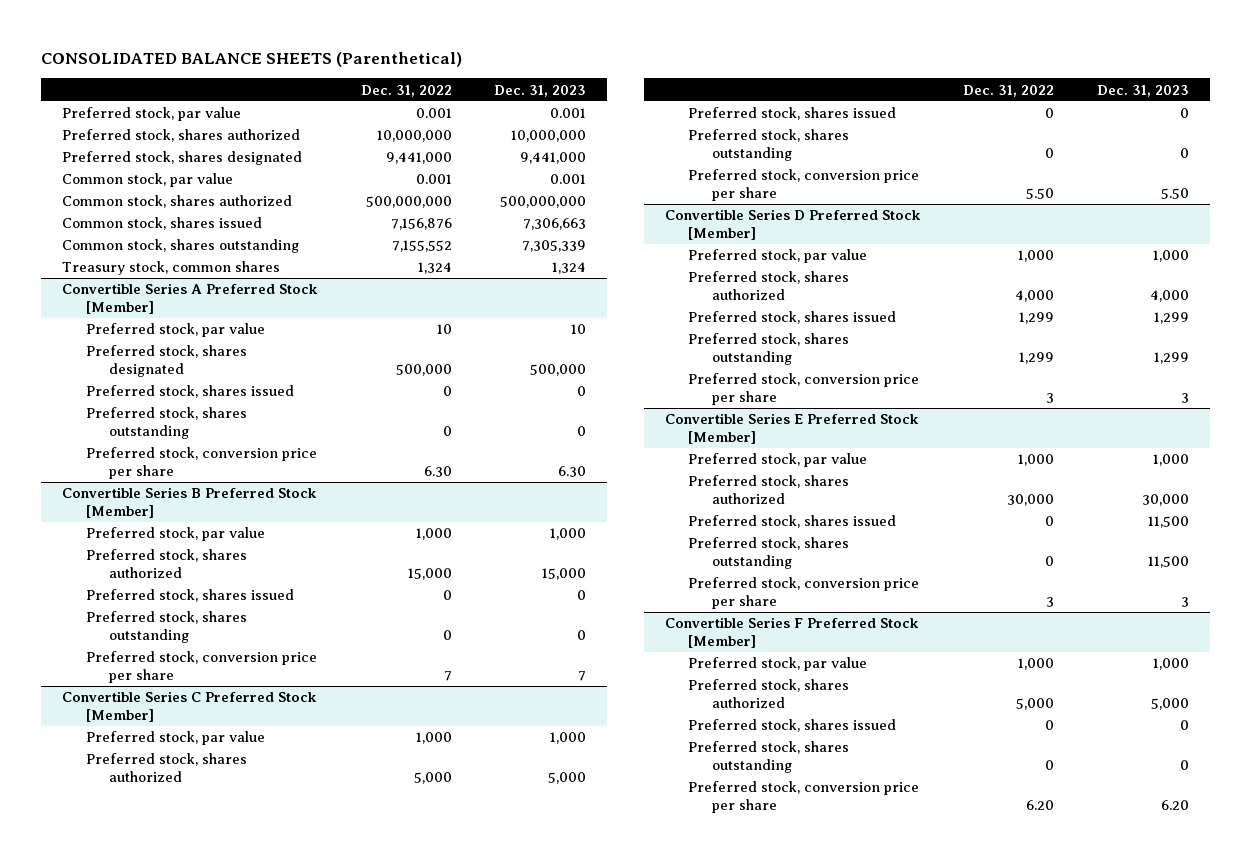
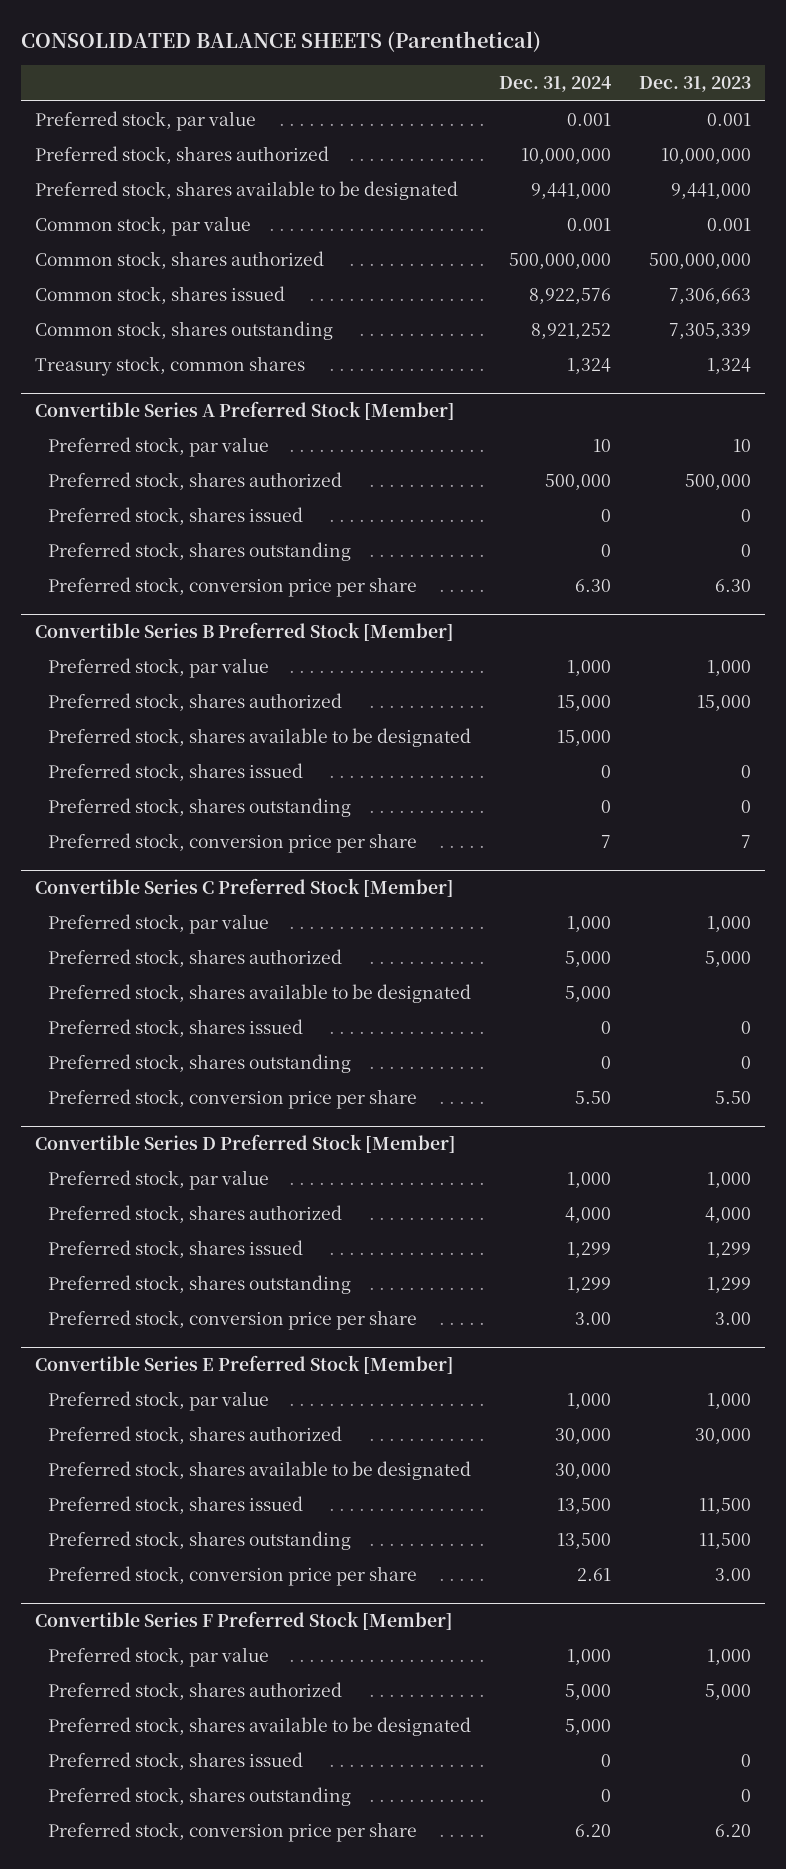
- | Dec. 31, 2022 | Dec. 31, 2023
+ | Dec. 31, 2024 | Dec. 31, 2023
- Preferred stock, shares designated | 9,441,000 | 9,441,000
+ Preferred stock, shares available to be designated | 9,441,000 | 9,441,000
@ Convertible Series A Preferred Stock [Member]
- Preferred stock, shares designated | 500,000 | 500,000
+ Preferred stock, shares authorized | 500,000 | 500,000
@ Convertible Series B Preferred Stock [Member]
+ Preferred stock, shares available to be designated | 15,000 |
@ Convertible Series C Preferred Stock [Member]
+ Preferred stock, shares available to be designated | 5,000 |
@ Convertible Series D Preferred Stock [Member]
- Preferred stock, conversion price per share | 3 | 3
+ Preferred stock, conversion price per share | 3.00 | 3.00
@ Convertible Series E Preferred Stock [Member]
+ Preferred stock, shares available to be designated | 30,000 |
- Preferred stock, conversion price per share | 3 | 3
+ Preferred stock, conversion price per share | 2.61 | 3.00
@ Convertible Series F Preferred Stock [Member]
+ Preferred stock, shares available to be designated | 5,000 |

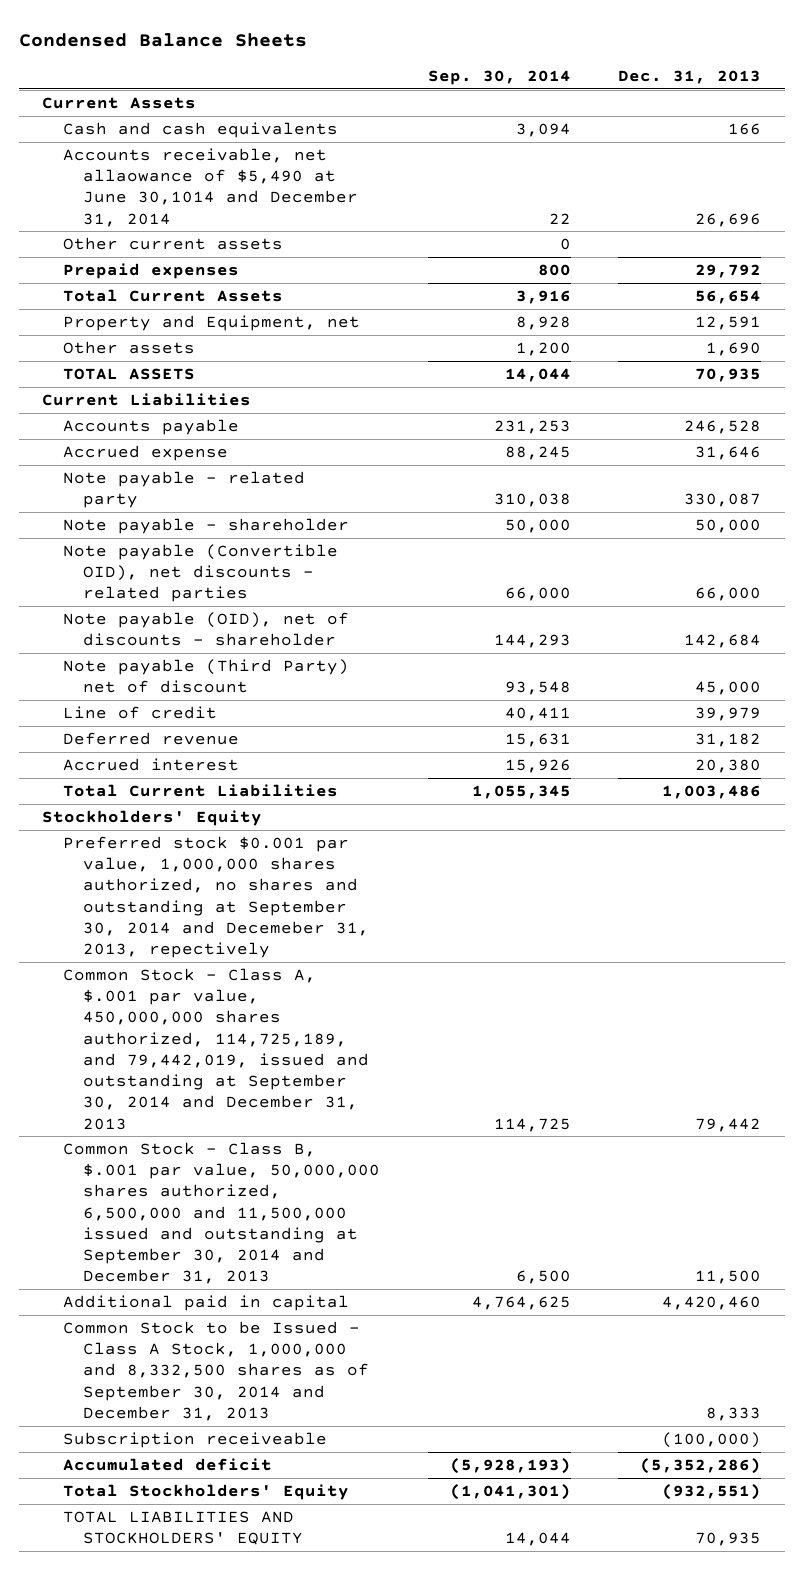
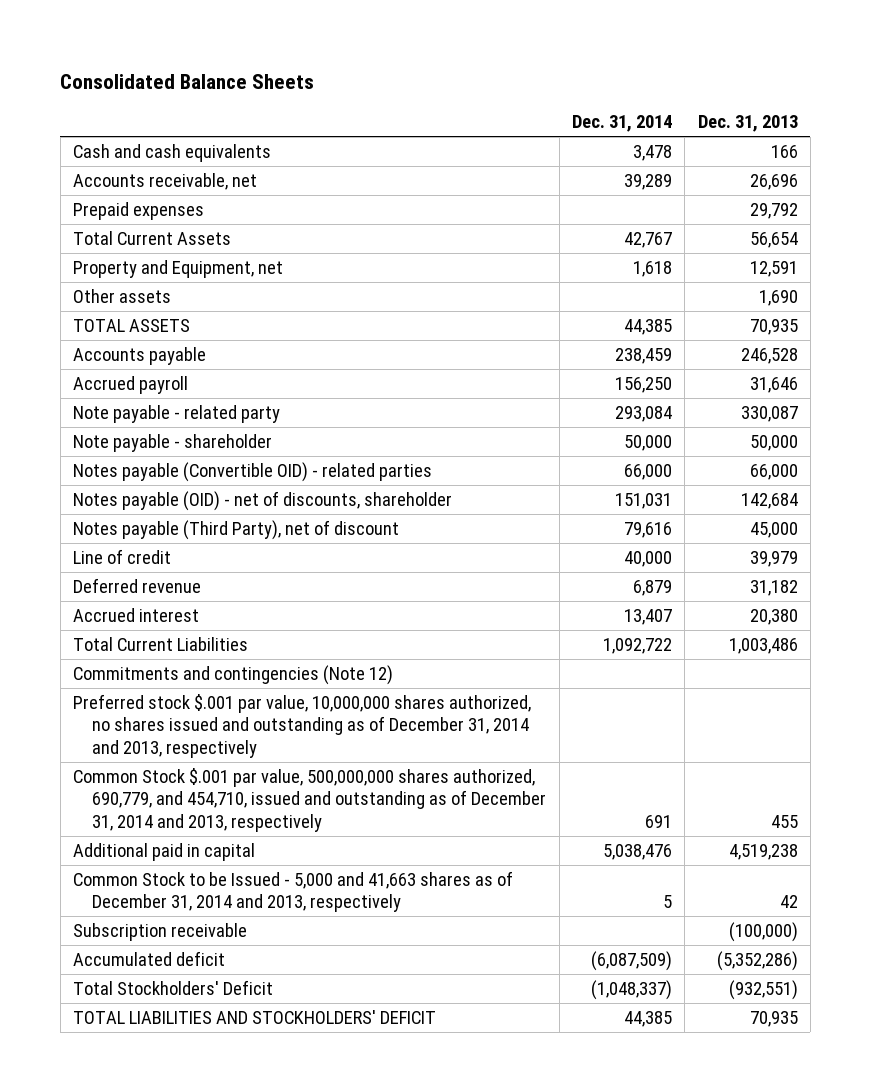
- Condensed Balance Sheets
+ Consolidated Balance Sheets
- | Sep. 30, 2014 | Dec. 31, 2013
+ | Dec. 31, 2014 | Dec. 31, 2013
- Current Assets
- Accounts receivable, net allaowance of $5,490 at June 30,1014 and December 31, 2014 | 22 | 26,696
- Other current assets | 0 |
+ Accounts receivable, net | 39,289 | 26,696
- Current Liabilities
- Accrued expense | 88,245 | 31,646
+ Accrued payroll | 156,250 | 31,646
- Note payable (Convertible OID), net discounts - related parties | 66,000 | 66,000
- Note payable (OID), net of discounts - shareholder | 144,293 | 142,684
- Note payable (Third Party) net of discount | 93,548 | 45,000
+ Notes payable (Convertible OID) - related parties | 66,000 | 66,000
+ Notes payable (OID) - net of discounts, shareholder | 151,031 | 142,684
+ Notes payable (Third Party), net of discount | 79,616 | 45,000
- Stockholders' Equity
- Preferred stock $0.001 par value, 1,000,000 shares authorized, no shares and outstanding at September 30, 2014 and Decemeber 31, 2013, repectively
- Common Stock - Class A, $.001 par value, 450,000,000 shares authorized, 114,725,189, and 79,442,019, issued and outstanding at September 30, 2014 and December 31, 2013 | 114,725 | 79,442
- Common Stock - Class B, $.001 par value, 50,000,000 shares authorized, 6,500,000 and 11,500,000 issued and outstanding at September 30, 2014 and December 31, 2013 | 6,500 | 11,500
- Additional paid in capital | 4,764,625 | 4,420,460
- Common Stock to be Issued - Class A Stock, 1,000,000 and 8,332,500 shares as of September 30, 2014 and December 31, 2013 | | 8,333
- Subscription receiveable | | (100,000)
+ Commitments and contingencies (Note 12)
+ Preferred stock $.001 par value, 10,000,000 shares authorized, no shares issued and outstanding as of December 31, 2014 and 2013, respectively
+ Common Stock $.001 par value, 500,000,000 shares authorized, 690,779, and 454,710, issued and outstanding as of December 31, 2014 and 2013, respectively | 691 | 455
+ Additional paid in capital | 5,038,476 | 4,519,238
+ Common Stock to be Issued - 5,000 and 41,663 shares as of December 31, 2014 and 2013, respectively | 5 | 42
+ Subscription receivable | | (100,000)
- Total Stockholders' Equity | (1,041,301) | (932,551)
- TOTAL LIABILITIES AND STOCKHOLDERS' EQUITY | 14,044 | 70,935
+ Total Stockholders' Deficit | (1,048,337) | (932,551)
+ TOTAL LIABILITIES AND STOCKHOLDERS' DEFICIT | 44,385 | 70,935

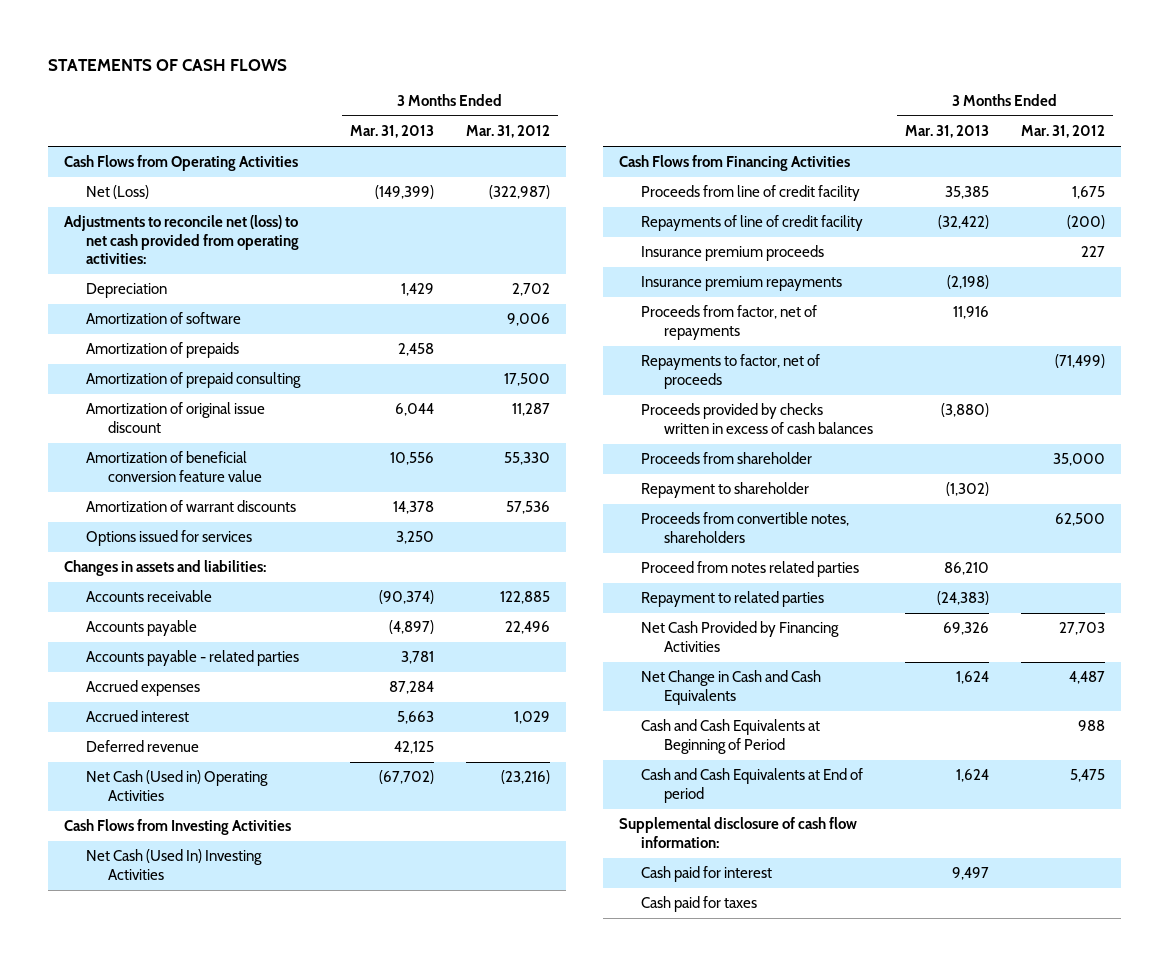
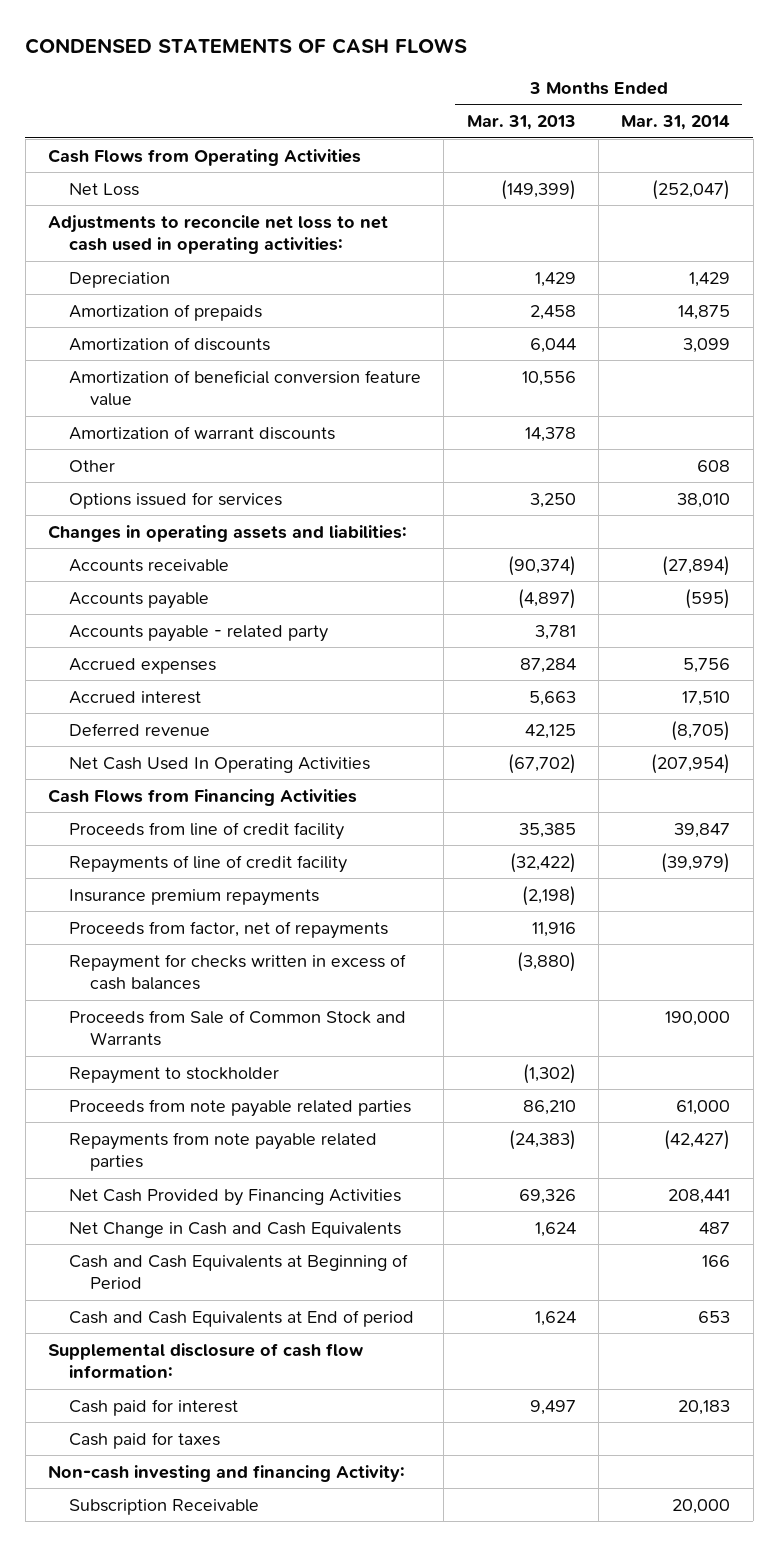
- STATEMENTS OF CASH FLOWS
+ CONDENSED STATEMENTS OF CASH FLOWS
- | 3 Months Ended Mar. 31, 2013 | 3 Months Ended Mar. 31, 2012
+ | 3 Months Ended Mar. 31, 2013 | 3 Months Ended Mar. 31, 2014
- Net (Loss) | (149,399) | (322,987)
- Adjustments to reconcile net (loss) to net cash provided from operating activities:
+ Net Loss | (149,399) | (252,047)
+ Adjustments to reconcile net loss to net cash used in operating activities:
- Amortization of software | | 9,006
- Amortization of prepaid consulting | | 17,500
- Amortization of original issue discount | 6,044 | 11,287
+ Amortization of discounts | 6,044 | 3,099
+ Other | | 608
- Changes in assets and liabilities:
+ Changes in operating assets and liabilities:
- Accounts payable - related parties | 3,781 |
+ Accounts payable - related party | 3,781 |
- Net Cash (Used in) Operating Activities | (67,702) | (23,216)
- Cash Flows from Investing Activities
- Net Cash (Used In) Investing Activities
+ Net Cash Used In Operating Activities | (67,702) | (207,954)
- Insurance premium proceeds | | 227
- Repayments to factor, net of proceeds | | (71,499)
- Proceeds provided by checks written in excess of cash balances | (3,880) |
- Proceeds from shareholder | | 35,000
- Repayment to shareholder | (1,302) |
- Proceeds from convertible notes, shareholders | | 62,500
- Proceed from notes related parties | 86,210 |
- Repayment to related parties | (24,383) |
+ Repayment for checks written in excess of cash balances | (3,880) |
+ Proceeds from Sale of Common Stock and Warrants | | 190,000
+ Repayment to stockholder | (1,302) |
+ Proceeds from note payable related parties | 86,210 | 61,000
+ Repayments from note payable related parties | (24,383) | (42,427)
+ Non-cash investing and financing Activity:
+ Subscription Receivable | | 20,000

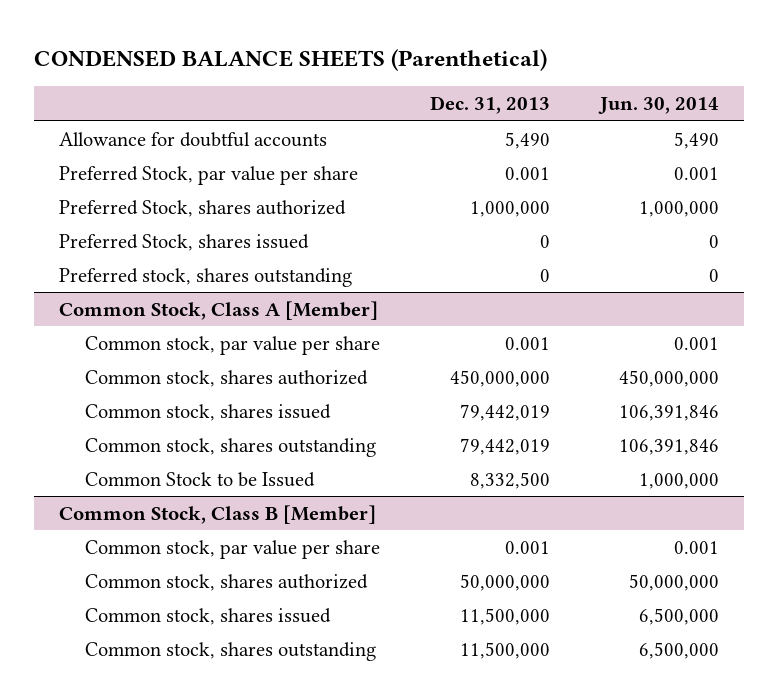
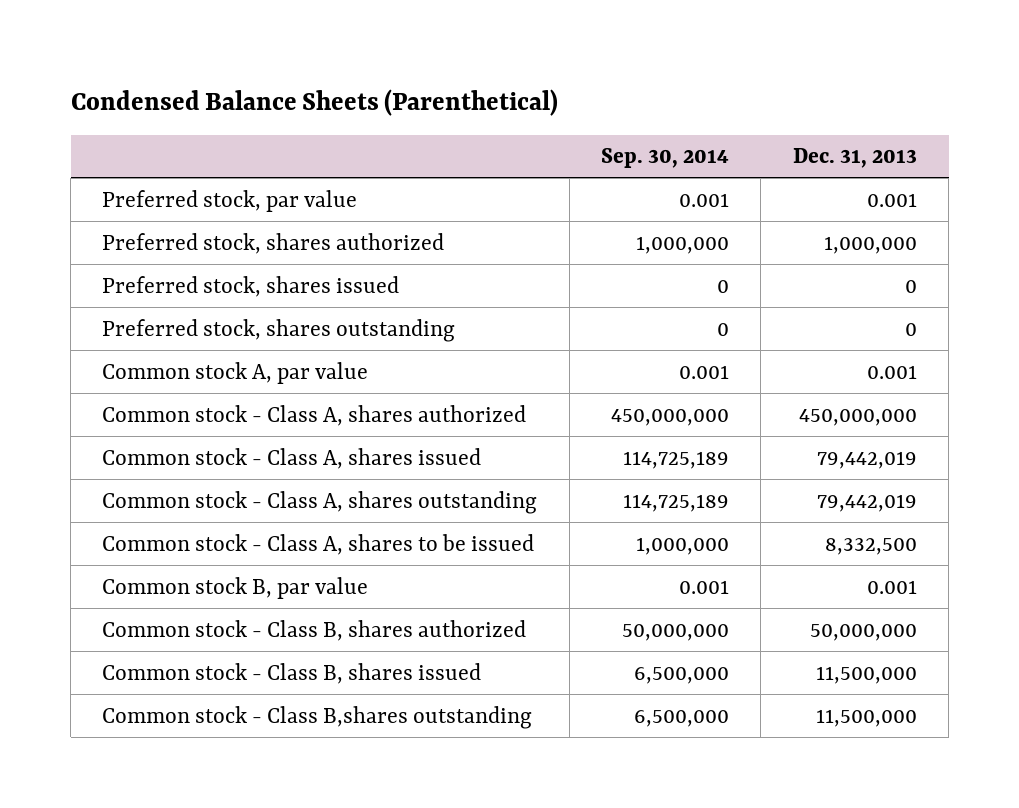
- CONDENSED BALANCE SHEETS (Parenthetical)
+ Condensed Balance Sheets (Parenthetical)
- | Dec. 31, 2013 | Jun. 30, 2014
+ | Sep. 30, 2014 | Dec. 31, 2013
- Allowance for doubtful accounts | 5,490 | 5,490
- Preferred Stock, par value per share | 0.001 | 0.001
- Preferred Stock, shares authorized | 1,000,000 | 1,000,000
- Preferred Stock, shares issued | 0 | 0
+ Preferred stock, par value | 0.001 | 0.001
+ Preferred stock, shares authorized | 1,000,000 | 1,000,000
+ Preferred stock, shares issued | 0 | 0
- Common Stock, Class A [Member]
- Common stock, par value per share | 0.001 | 0.001
- Common stock, shares authorized | 450,000,000 | 450,000,000
- Common stock, shares issued | 79,442,019 | 106,391,846
- Common stock, shares outstanding | 79,442,019 | 106,391,846
- Common Stock to be Issued | 8,332,500 | 1,000,000
- Common Stock, Class B [Member]
- Common stock, par value per share | 0.001 | 0.001
- Common stock, shares authorized | 50,000,000 | 50,000,000
- Common stock, shares issued | 11,500,000 | 6,500,000
- Common stock, shares outstanding | 11,500,000 | 6,500,000
+ Common stock A, par value | 0.001 | 0.001
+ Common stock - Class A, shares authorized | 450,000,000 | 450,000,000
+ Common stock - Class A, shares issued | 114,725,189 | 79,442,019
+ Common stock - Class A, shares outstanding | 114,725,189 | 79,442,019
+ Common stock - Class A, shares to be issued | 1,000,000 | 8,332,500
+ Common stock B, par value | 0.001 | 0.001
+ Common stock - Class B, shares authorized | 50,000,000 | 50,000,000
+ Common stock - Class B, shares issued | 6,500,000 | 11,500,000
+ Common stock - Class B,shares outstanding | 6,500,000 | 11,500,000

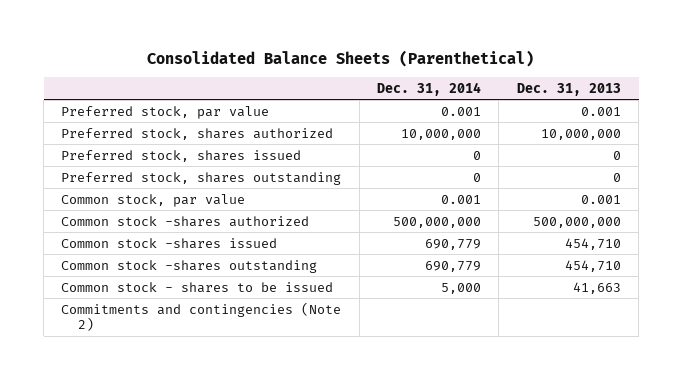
- Condensed Balance Sheets (Parenthetical)
+ Consolidated Balance Sheets (Parenthetical)
- | Sep. 30, 2014 | Dec. 31, 2013
+ | Dec. 31, 2014 | Dec. 31, 2013
- Preferred stock, shares authorized | 1,000,000 | 1,000,000
+ Preferred stock, shares authorized | 10,000,000 | 10,000,000
- Common stock A, par value | 0.001 | 0.001
- Common stock - Class A, shares authorized | 450,000,000 | 450,000,000
- Common stock - Class A, shares issued | 114,725,189 | 79,442,019
- Common stock - Class A, shares outstanding | 114,725,189 | 79,442,019
- Common stock - Class A, shares to be issued | 1,000,000 | 8,332,500
- Common stock B, par value | 0.001 | 0.001
- Common stock - Class B, shares authorized | 50,000,000 | 50,000,000
- Common stock - Class B, shares issued | 6,500,000 | 11,500,000
- Common stock - Class B,shares outstanding | 6,500,000 | 11,500,000
+ Common stock, par value | 0.001 | 0.001
+ Common stock -shares authorized | 500,000,000 | 500,000,000
+ Common stock -shares issued | 690,779 | 454,710
+ Common stock -shares outstanding | 690,779 | 454,710
+ Common stock - shares to be issued | 5,000 | 41,663
+ Commitments and contingencies (Note 2)

